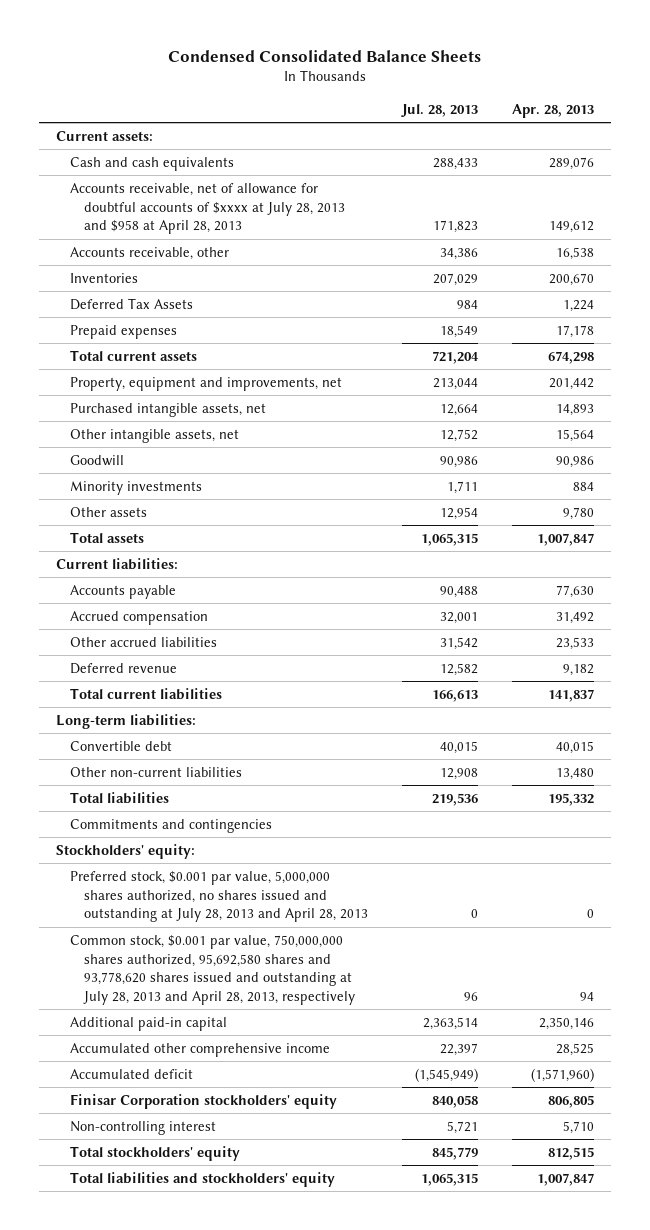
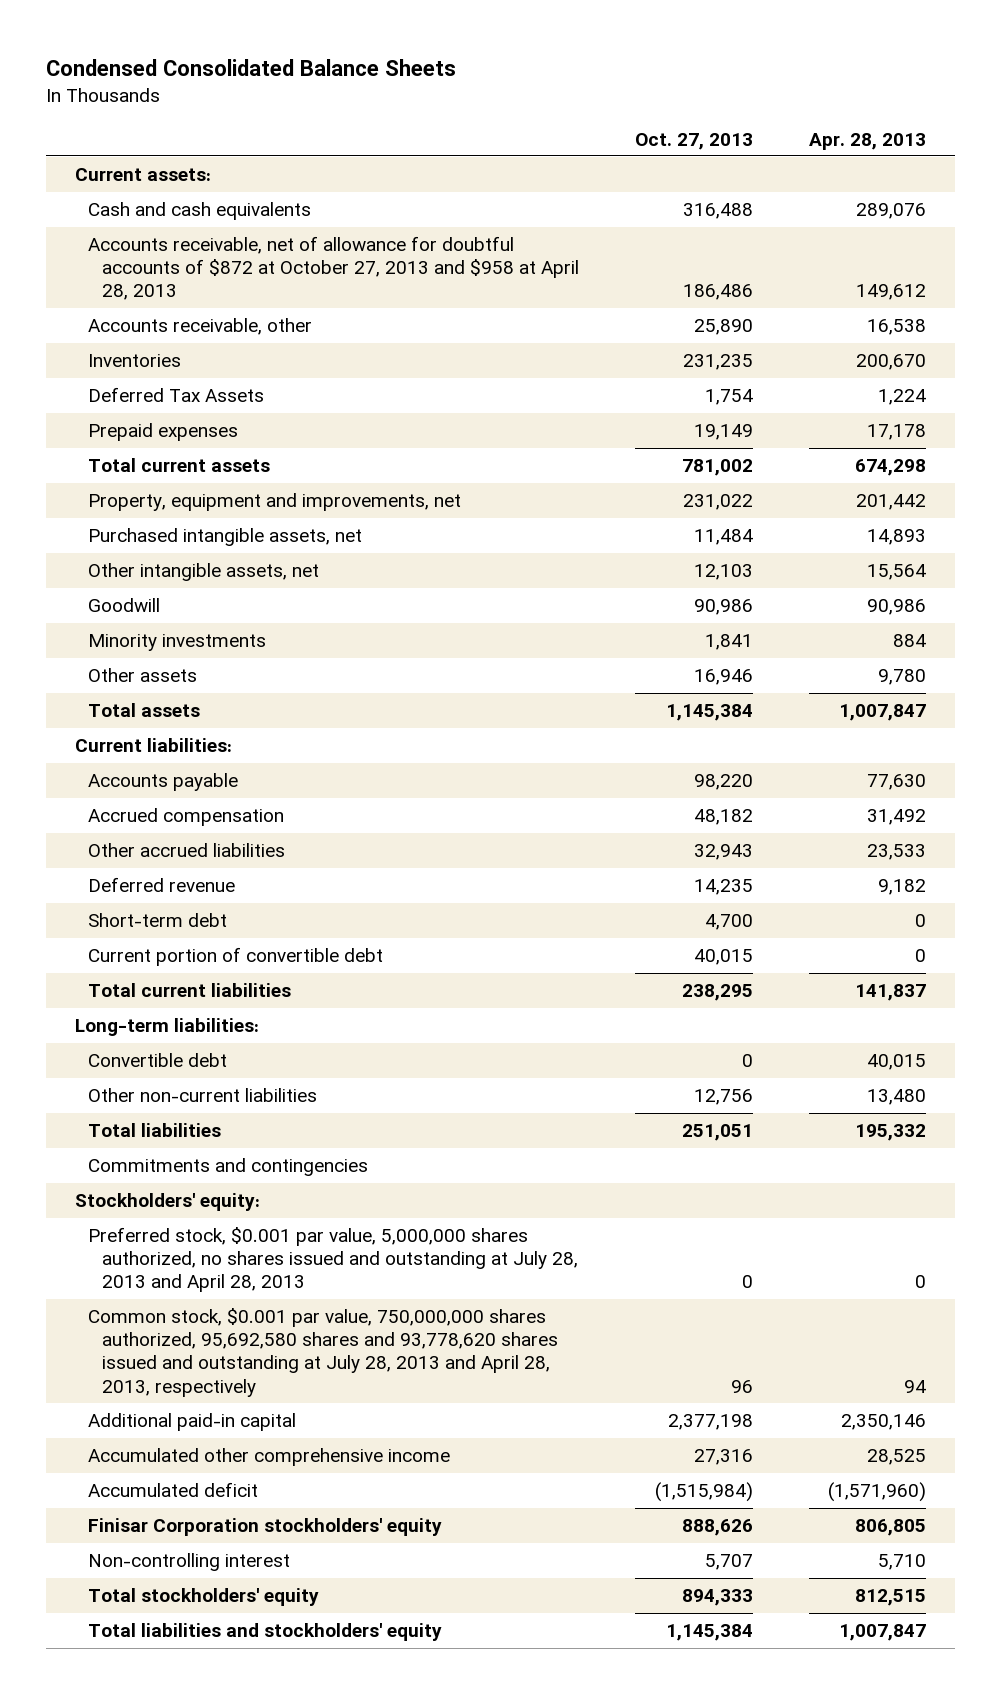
- | Jul. 28, 2013 | Apr. 28, 2013
+ | Oct. 27, 2013 | Apr. 28, 2013
- Accounts receivable, net of allowance for doubtful accounts of $xxxx at July 28, 2013 and $958 at April 28, 2013 | 171,823 | 149,612
+ Accounts receivable, net of allowance for doubtful accounts of $872 at October 27, 2013 and $958 at April 28, 2013 | 186,486 | 149,612
+ Short-term debt | 4,700 | 0
+ Current portion of convertible debt | 40,015 | 0

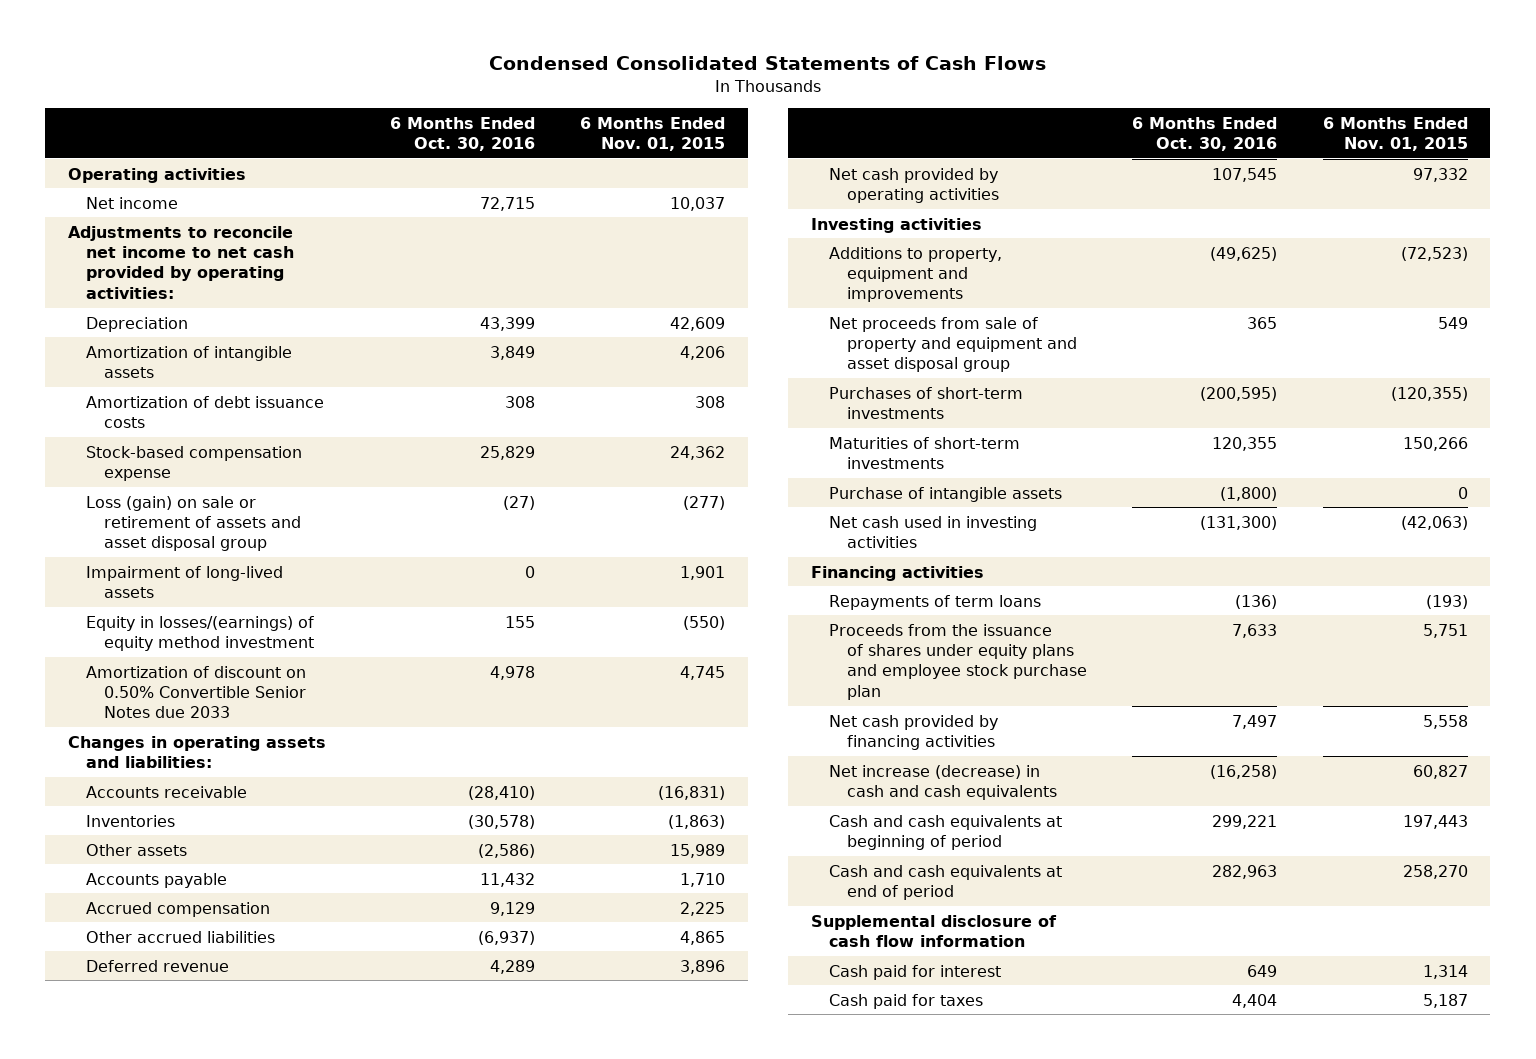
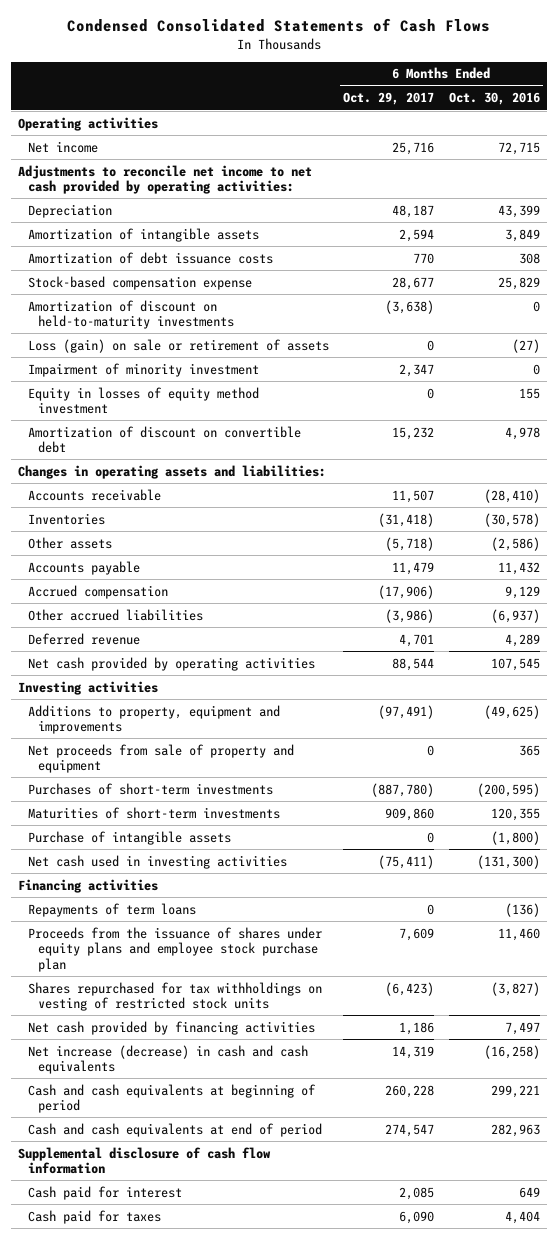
- | 6 Months Ended Oct. 30, 2016 | 6 Months Ended Nov. 01, 2015
+ | 6 Months Ended Oct. 29, 2017 | 6 Months Ended Oct. 30, 2016
- Loss (gain) on sale or retirement of assets and asset disposal group | (27) | (277)
- Impairment of long-lived assets | 0 | 1,901
- Equity in losses/(earnings) of equity method investment | 155 | (550)
- Amortization of discount on 0.50% Convertible Senior Notes due 2033 | 4,978 | 4,745
+ Amortization of discount on held-to-maturity investments | (3,638) | 0
+ Loss (gain) on sale or retirement of assets | 0 | (27)
+ Impairment of minority investment | 2,347 | 0
+ Equity in losses of equity method investment | 0 | 155
+ Amortization of discount on convertible debt | 15,232 | 4,978
- Net proceeds from sale of property and equipment and asset disposal group | 365 | 549
+ Net proceeds from sale of property and equipment | 0 | 365
- Proceeds from the issuance of shares under equity plans and employee stock purchase plan | 7,633 | 5,751
+ Proceeds from the issuance of shares under equity plans and employee stock purchase plan | 7,609 | 11,460
+ Shares repurchased for tax withholdings on vesting of restricted stock units | (6,423) | (3,827)

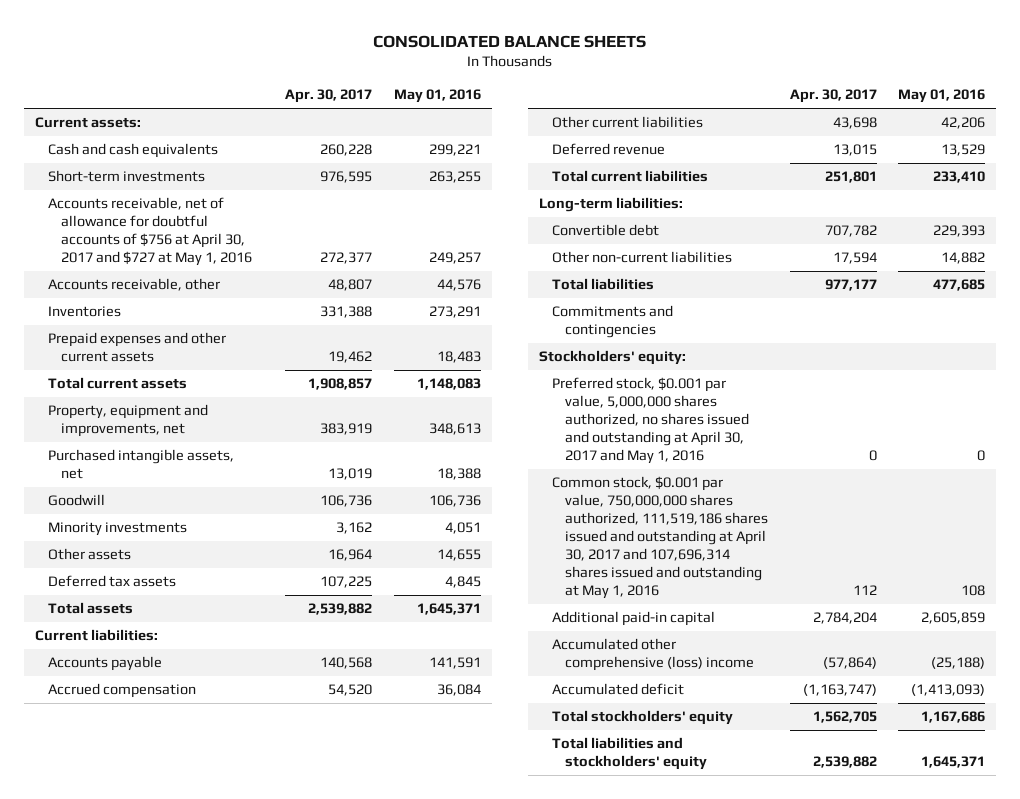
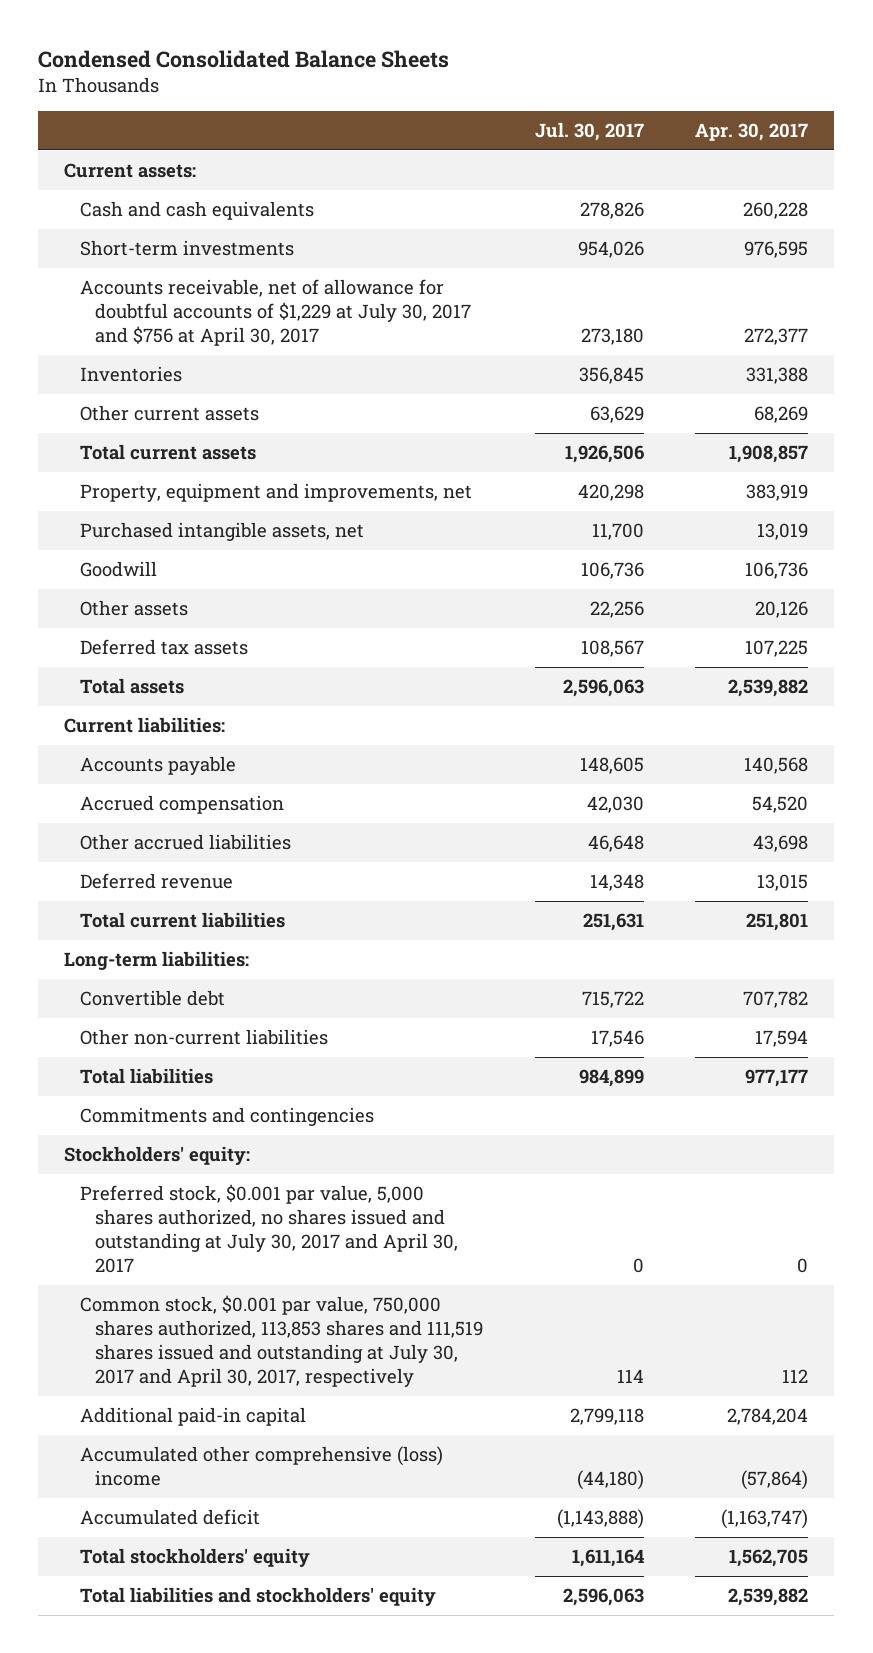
- CONSOLIDATED BALANCE SHEETS
+ Condensed Consolidated Balance Sheets
- | Apr. 30, 2017 | May 01, 2016
+ | Jul. 30, 2017 | Apr. 30, 2017
- Accounts receivable, net of allowance for doubtful accounts of $756 at April 30, 2017 and $727 at May 1, 2016 | 272,377 | 249,257
- Accounts receivable, other | 48,807 | 44,576
+ Accounts receivable, net of allowance for doubtful accounts of $1,229 at July 30, 2017 and $756 at April 30, 2017 | 273,180 | 272,377
- Prepaid expenses and other current assets | 19,462 | 18,483
+ Other current assets | 63,629 | 68,269
- Minority investments | 3,162 | 4,051
- Other assets | 16,964 | 14,655
+ Other assets | 22,256 | 20,126
- Other current liabilities | 43,698 | 42,206
+ Other accrued liabilities | 46,648 | 43,698
- Preferred stock, $0.001 par value, 5,000,000 shares authorized, no shares issued and outstanding at April 30, 2017 and May 1, 2016 | 0 | 0
- Common stock, $0.001 par value, 750,000,000 shares authorized, 111,519,186 shares issued and outstanding at April 30, 2017 and 107,696,314 shares issued and outstanding at May 1, 2016 | 112 | 108
+ Preferred stock, $0.001 par value, 5,000 shares authorized, no shares issued and outstanding at July 30, 2017 and April 30, 2017 | 0 | 0
+ Common stock, $0.001 par value, 750,000 shares authorized, 113,853 shares and 111,519 shares issued and outstanding at July 30, 2017 and April 30, 2017, respectively | 114 | 112

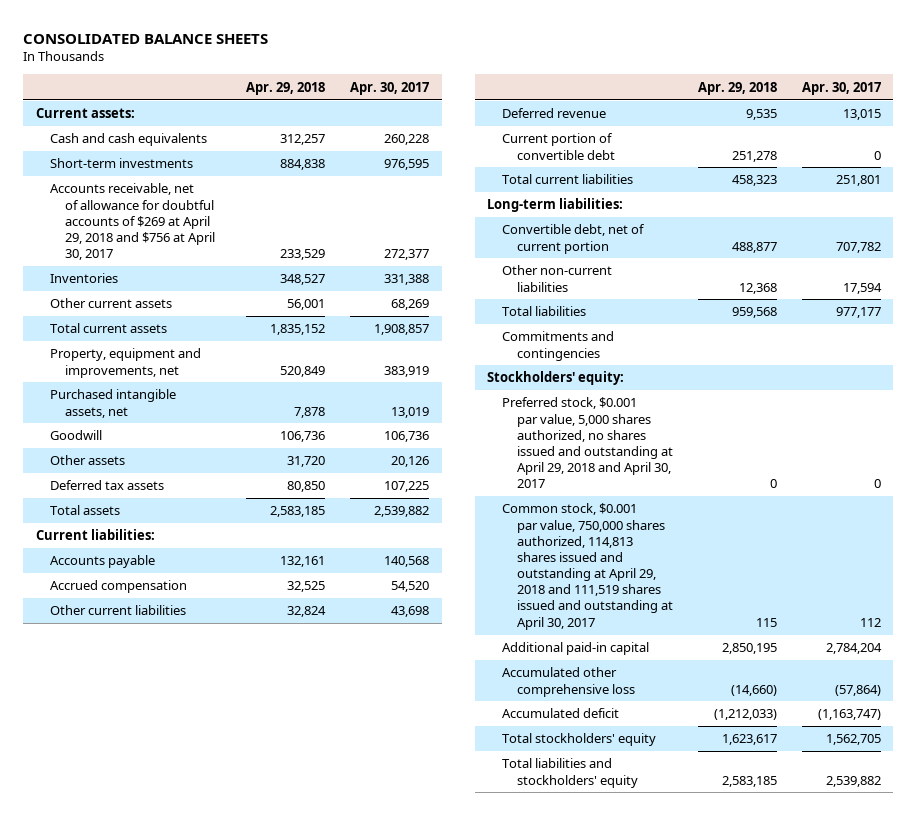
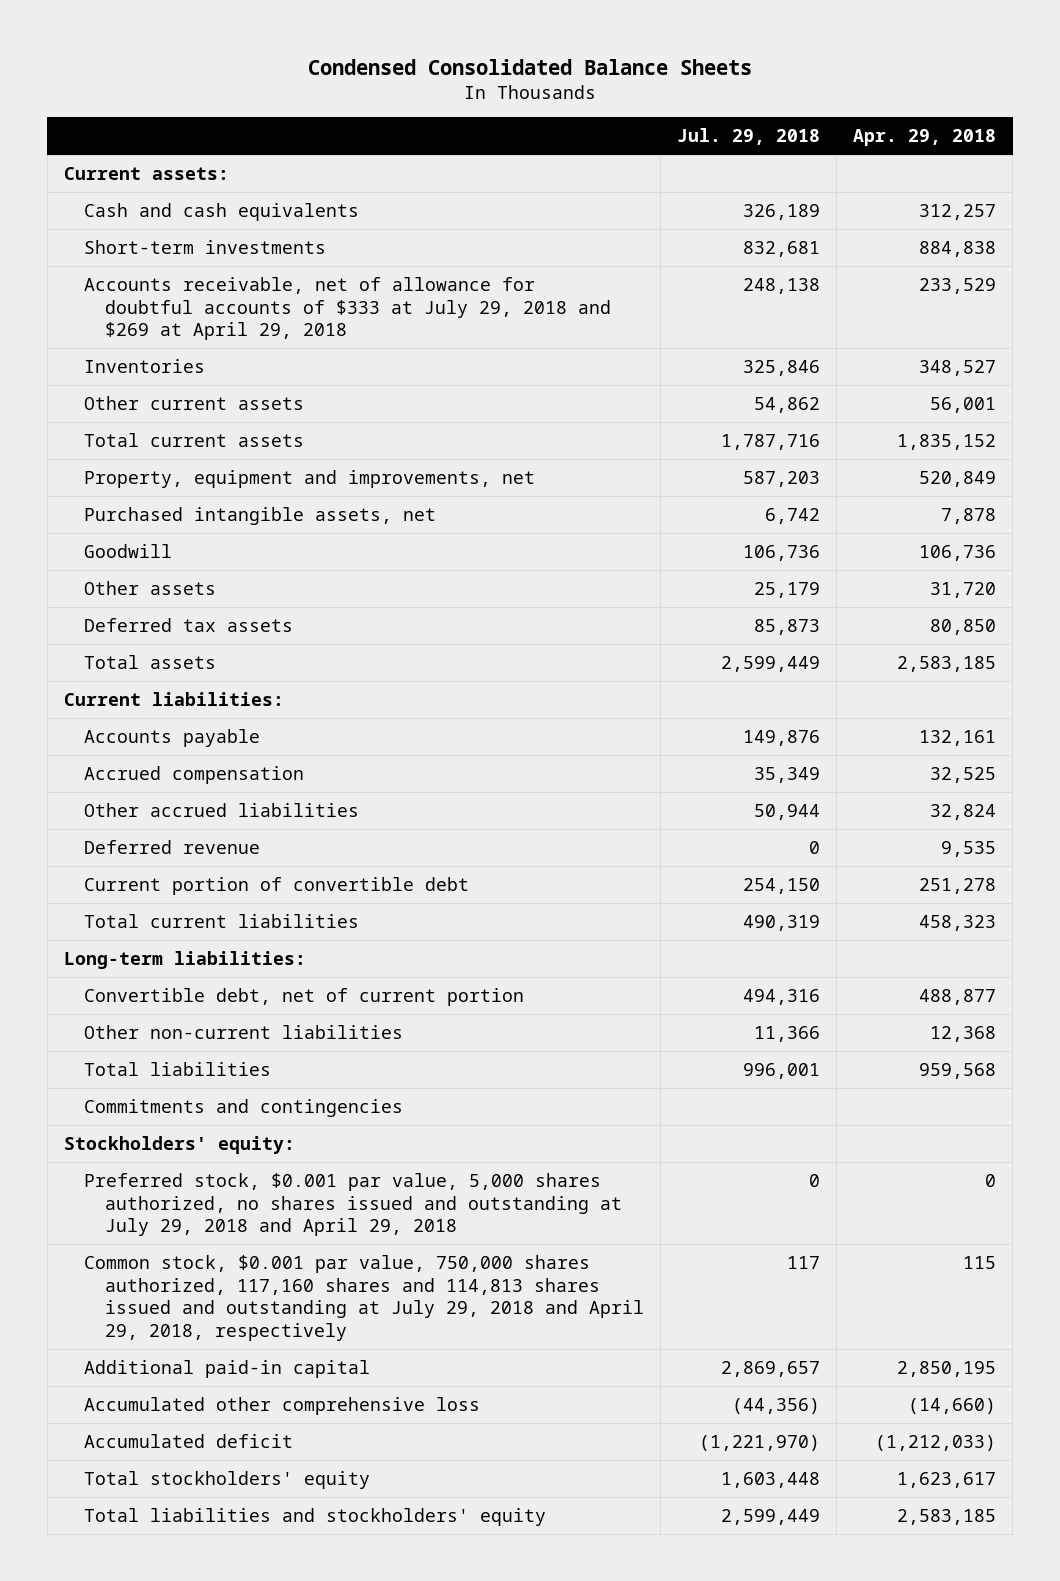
- CONSOLIDATED BALANCE SHEETS
+ Condensed Consolidated Balance Sheets
- | Apr. 29, 2018 | Apr. 30, 2017
+ | Jul. 29, 2018 | Apr. 29, 2018
- Accounts receivable, net of allowance for doubtful accounts of $269 at April 29, 2018 and $756 at April 30, 2017 | 233,529 | 272,377
+ Accounts receivable, net of allowance for doubtful accounts of $333 at July 29, 2018 and $269 at April 29, 2018 | 248,138 | 233,529
- Other current liabilities | 32,824 | 43,698
+ Other accrued liabilities | 50,944 | 32,824
- Preferred stock, $0.001 par value, 5,000 shares authorized, no shares issued and outstanding at April 29, 2018 and April 30, 2017 | 0 | 0
- Common stock, $0.001 par value, 750,000 shares authorized, 114,813 shares issued and outstanding at April 29, 2018 and 111,519 shares issued and outstanding at April 30, 2017 | 115 | 112
+ Preferred stock, $0.001 par value, 5,000 shares authorized, no shares issued and outstanding at July 29, 2018 and April 29, 2018 | 0 | 0
+ Common stock, $0.001 par value, 750,000 shares authorized, 117,160 shares and 114,813 shares issued and outstanding at July 29, 2018 and April 29, 2018, respectively | 117 | 115

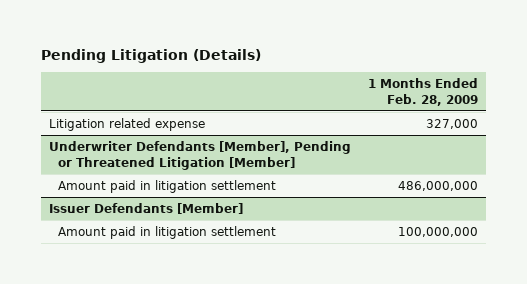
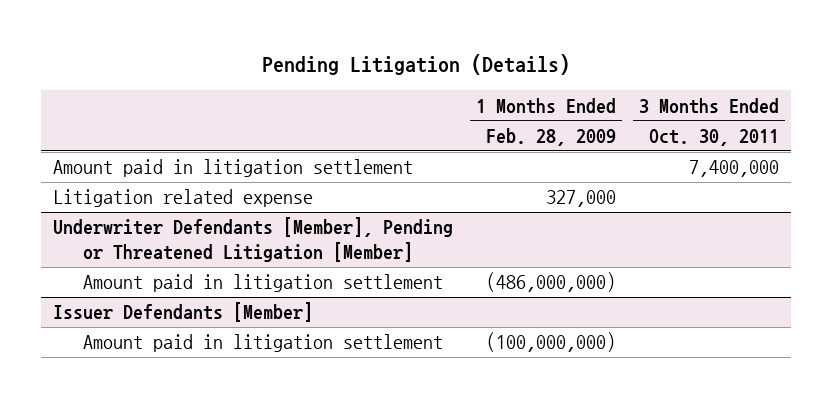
- | 1 Months Ended Feb. 28, 2009
+ | 1 Months Ended Feb. 28, 2009 | 3 Months Ended Oct. 30, 2011
+ Amount paid in litigation settlement | | 7,400,000
@ Underwriter Defendants [Member], Pending or Threatened Litigation [Member]
- Amount paid in litigation settlement | 486,000,000
+ Amount paid in litigation settlement | (486,000,000) |
@ Issuer Defendants [Member]
- Amount paid in litigation settlement | 100,000,000
+ Amount paid in litigation settlement | (100,000,000) |

